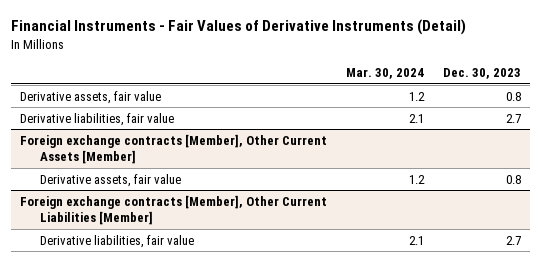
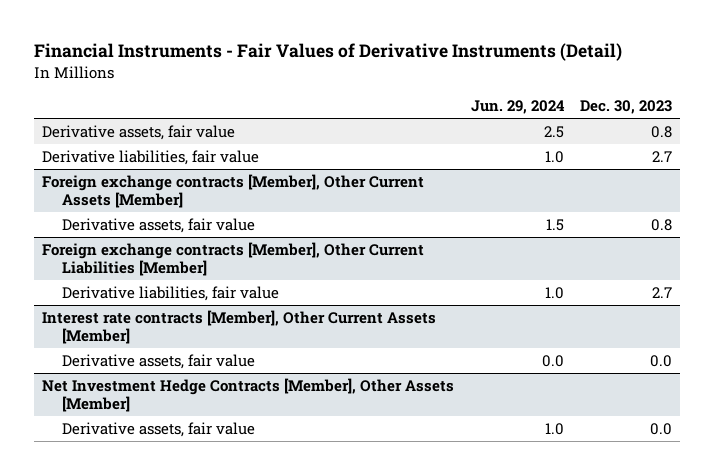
- | Mar. 30, 2024 | Dec. 30, 2023
+ | Jun. 29, 2024 | Dec. 30, 2023
+ Interest rate contracts [Member], Other Current Assets [Member]
+ Derivative assets, fair value | 0.0 | 0.0
+ Net Investment Hedge Contracts [Member], Other Assets [Member]
+ Derivative assets, fair value | 1.0 | 0.0

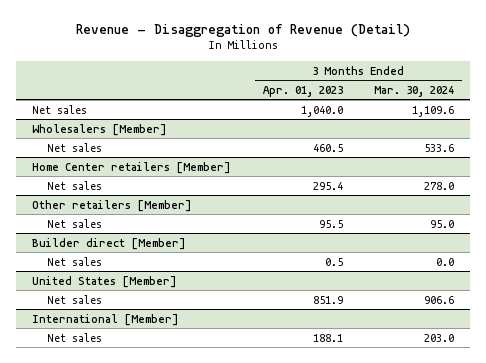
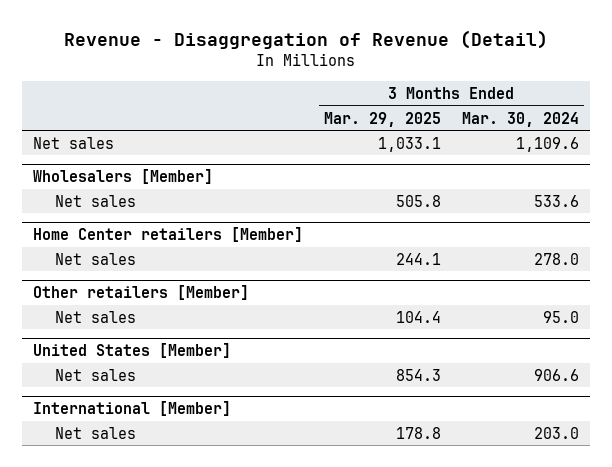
- | 3 Months Ended Apr. 01, 2023 | 3 Months Ended Mar. 30, 2024
+ | 3 Months Ended Mar. 29, 2025 | 3 Months Ended Mar. 30, 2024
- Builder direct [Member]
- Net sales | 0.5 | 0.0

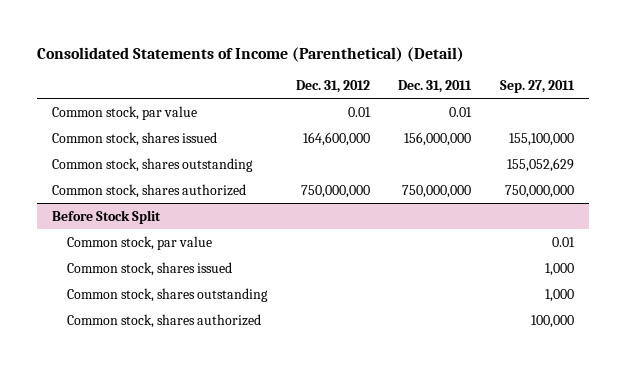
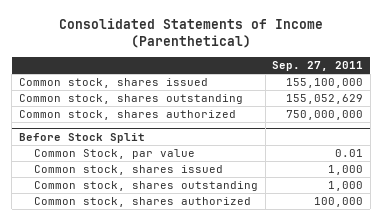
- Consolidated Statements of Income (Parenthetical) (Detail)
+ Consolidated Statements of Income (Parenthetical)
- | Dec. 31, 2012 | Dec. 31, 2011 | Sep. 27, 2011
+ | Sep. 27, 2011
- Common stock, par value | 0.01 | 0.01 |
@ Before Stock Split
- Common stock, par value | | | 0.01
+ Common Stock, par value | 0.01

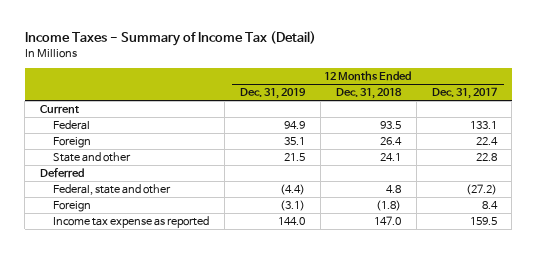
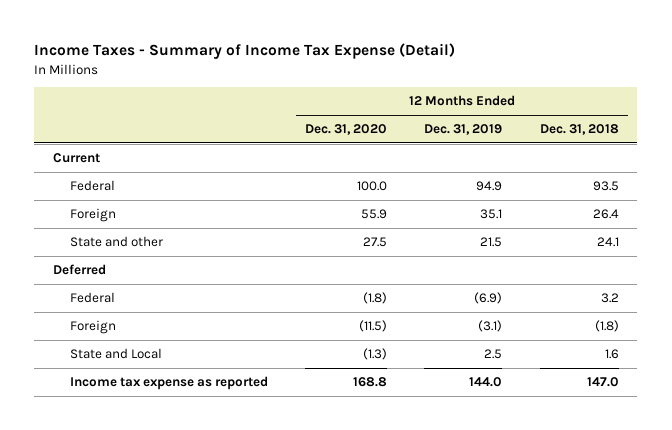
- Income Taxes - Summary of Income Tax (Detail)
+ Income Taxes - Summary of Income Tax Expense (Detail)
- | 12 Months Ended Dec. 31, 2019 | 12 Months Ended Dec. 31, 2018 | 12 Months Ended Dec. 31, 2017
+ | 12 Months Ended Dec. 31, 2020 | 12 Months Ended Dec. 31, 2019 | 12 Months Ended Dec. 31, 2018
- Federal, state and other | (4.4) | 4.8 | (27.2)
+ Federal | (1.8) | (6.9) | 3.2
+ State and Local | (1.3) | 2.5 | 1.6

